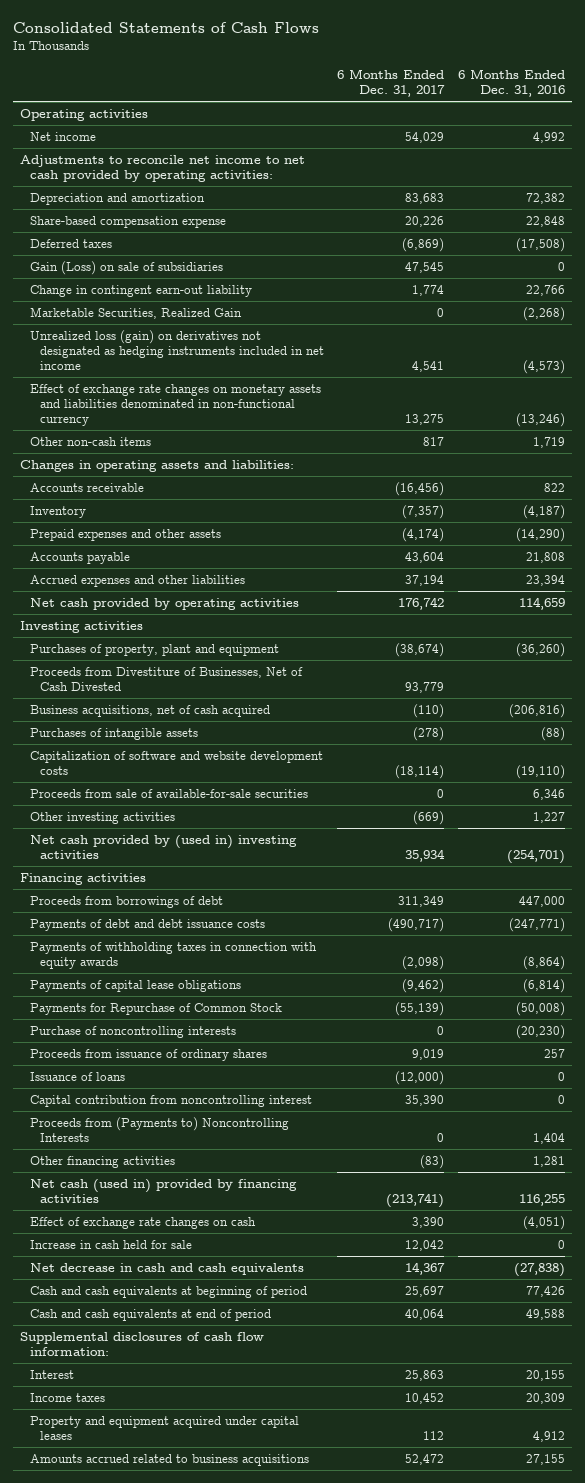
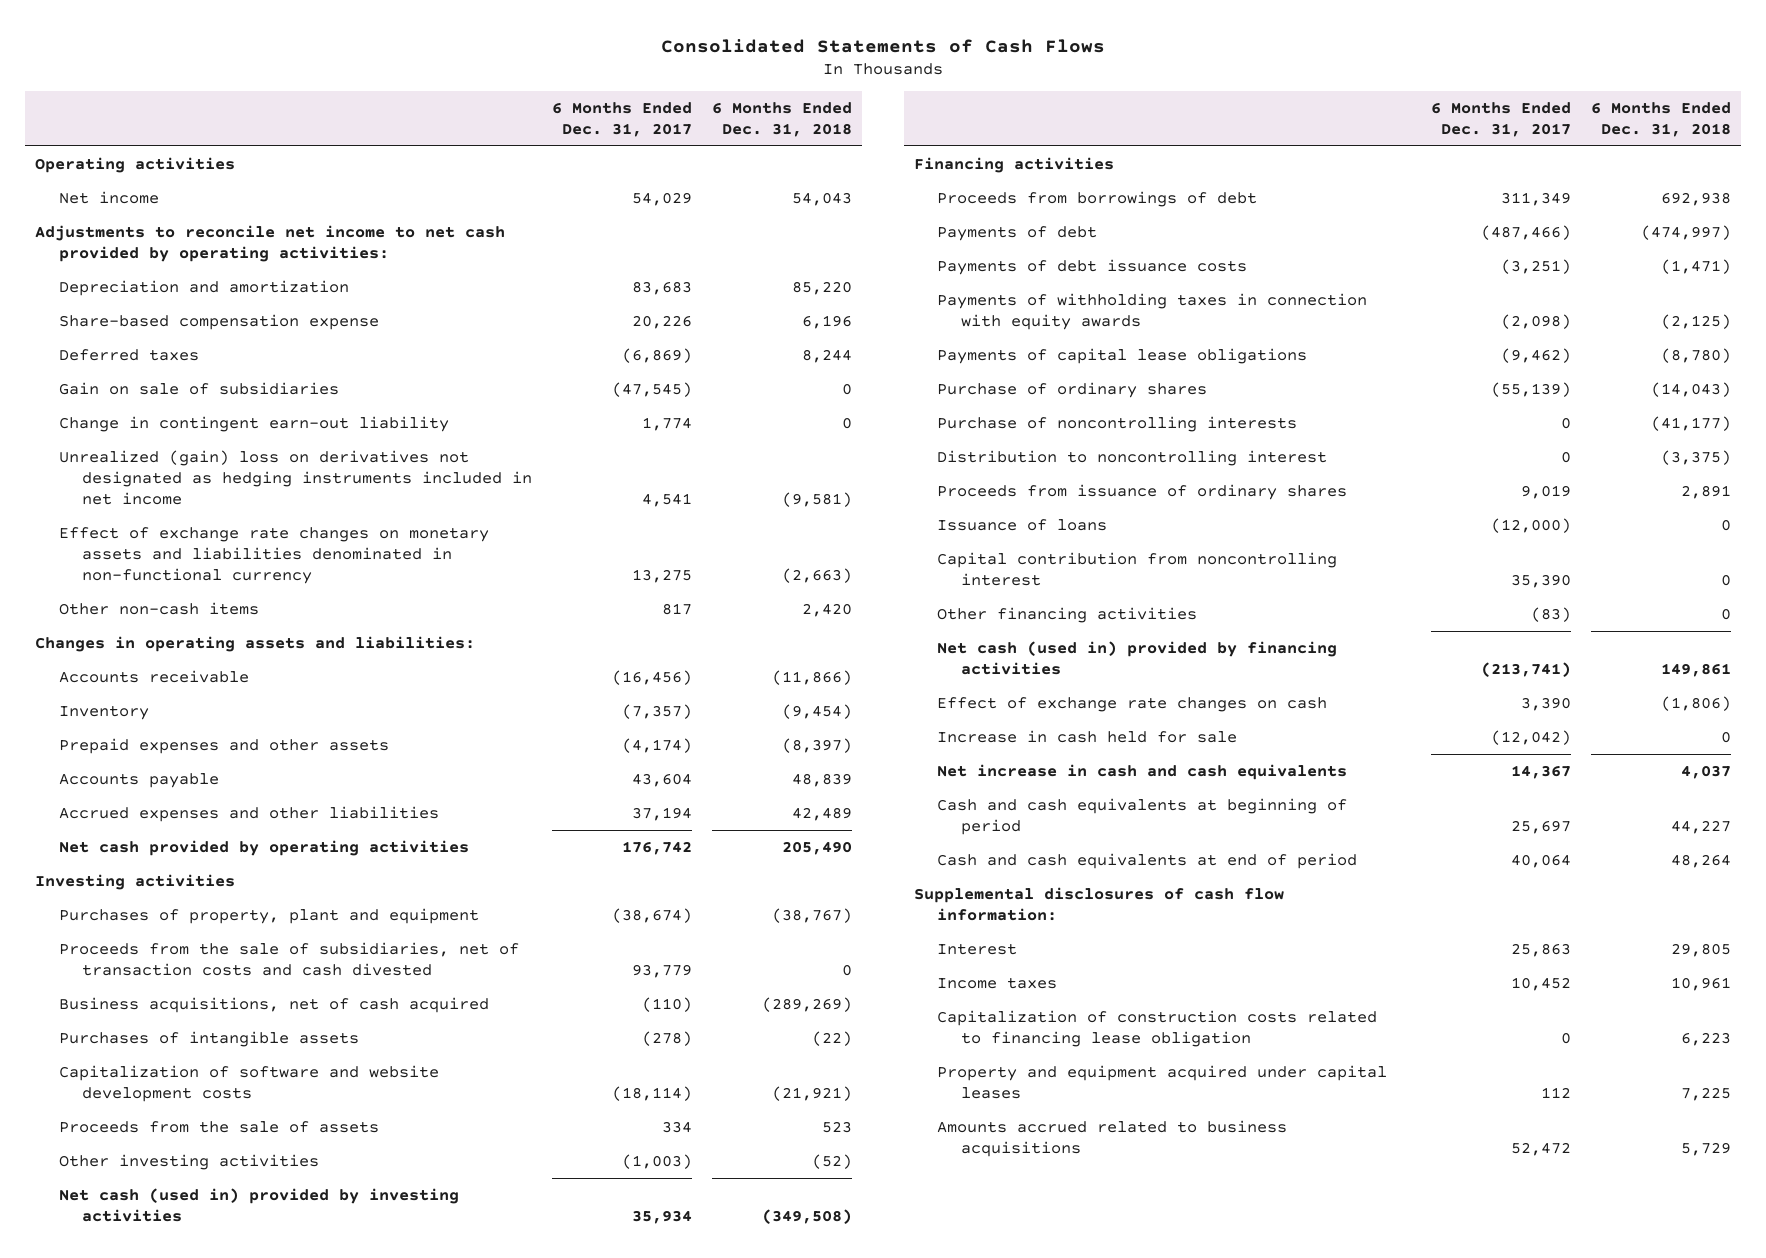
- | 6 Months Ended Dec. 31, 2017 | 6 Months Ended Dec. 31, 2016
+ | 6 Months Ended Dec. 31, 2017 | 6 Months Ended Dec. 31, 2018
- Gain (Loss) on sale of subsidiaries | 47,545 | 0
+ Gain on sale of subsidiaries | (47,545) | 0
- Marketable Securities, Realized Gain | 0 | (2,268)
- Unrealized loss (gain) on derivatives not designated as hedging instruments included in net income | 4,541 | (4,573)
+ Unrealized (gain) loss on derivatives not designated as hedging instruments included in net income | 4,541 | (9,581)
- Proceeds from Divestiture of Businesses, Net of Cash Divested | 93,779 |
+ Proceeds from the sale of subsidiaries, net of transaction costs and cash divested | 93,779 | 0
- Proceeds from sale of available-for-sale securities | 0 | 6,346
- Other investing activities | (669) | 1,227
- Net cash provided by (used in) investing activities | 35,934 | (254,701)
+ Proceeds from the sale of assets | 334 | 523
+ Other investing activities | (1,003) | (52)
+ Net cash (used in) provided by investing activities | 35,934 | (349,508)
- Payments of debt and debt issuance costs | (490,717) | (247,771)
+ Payments of debt | (487,466) | (474,997)
+ Payments of debt issuance costs | (3,251) | (1,471)
- Payments for Repurchase of Common Stock | (55,139) | (50,008)
+ Purchase of ordinary shares | (55,139) | (14,043)
+ Distribution to noncontrolling interest | 0 | (3,375)
- Proceeds from (Payments to) Noncontrolling Interests | 0 | 1,404
- Increase in cash held for sale | 12,042 | 0
- Net decrease in cash and cash equivalents | 14,367 | (27,838)
+ Increase in cash held for sale | (12,042) | 0
+ Net increase in cash and cash equivalents | 14,367 | 4,037
+ Capitalization of construction costs related to financing lease obligation | 0 | 6,223

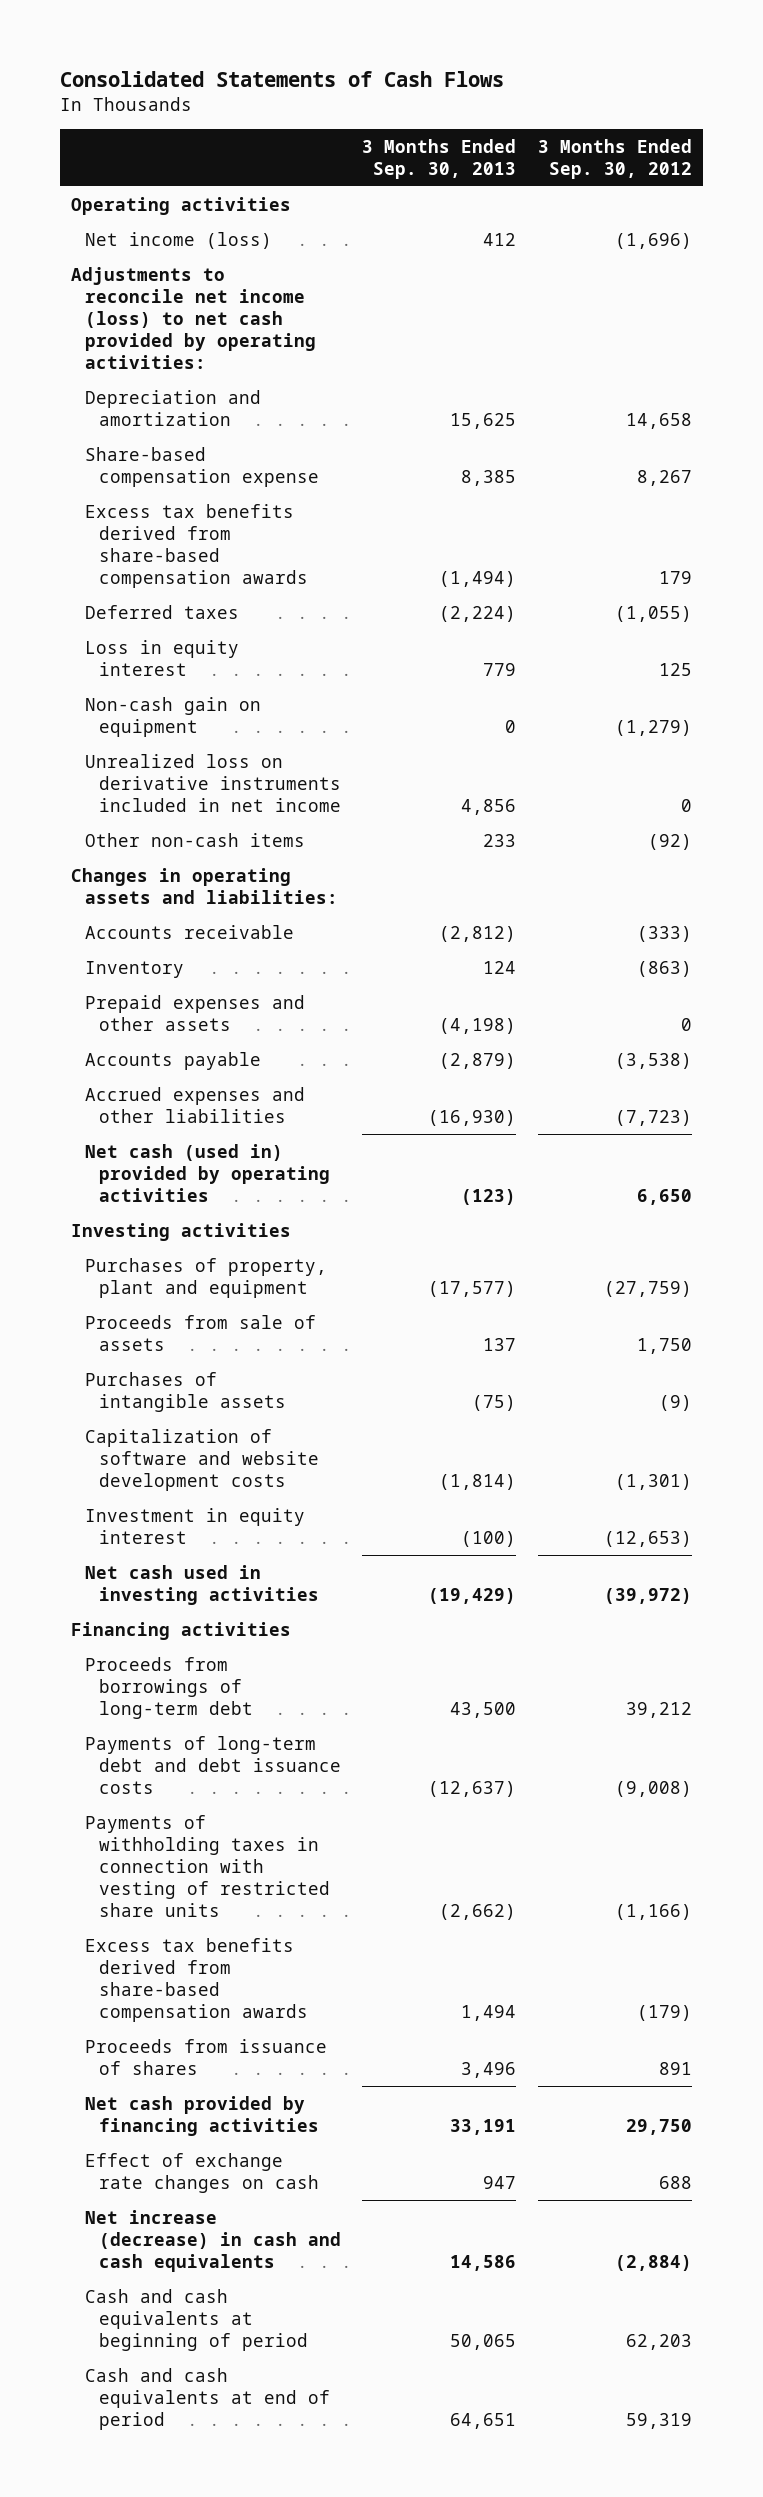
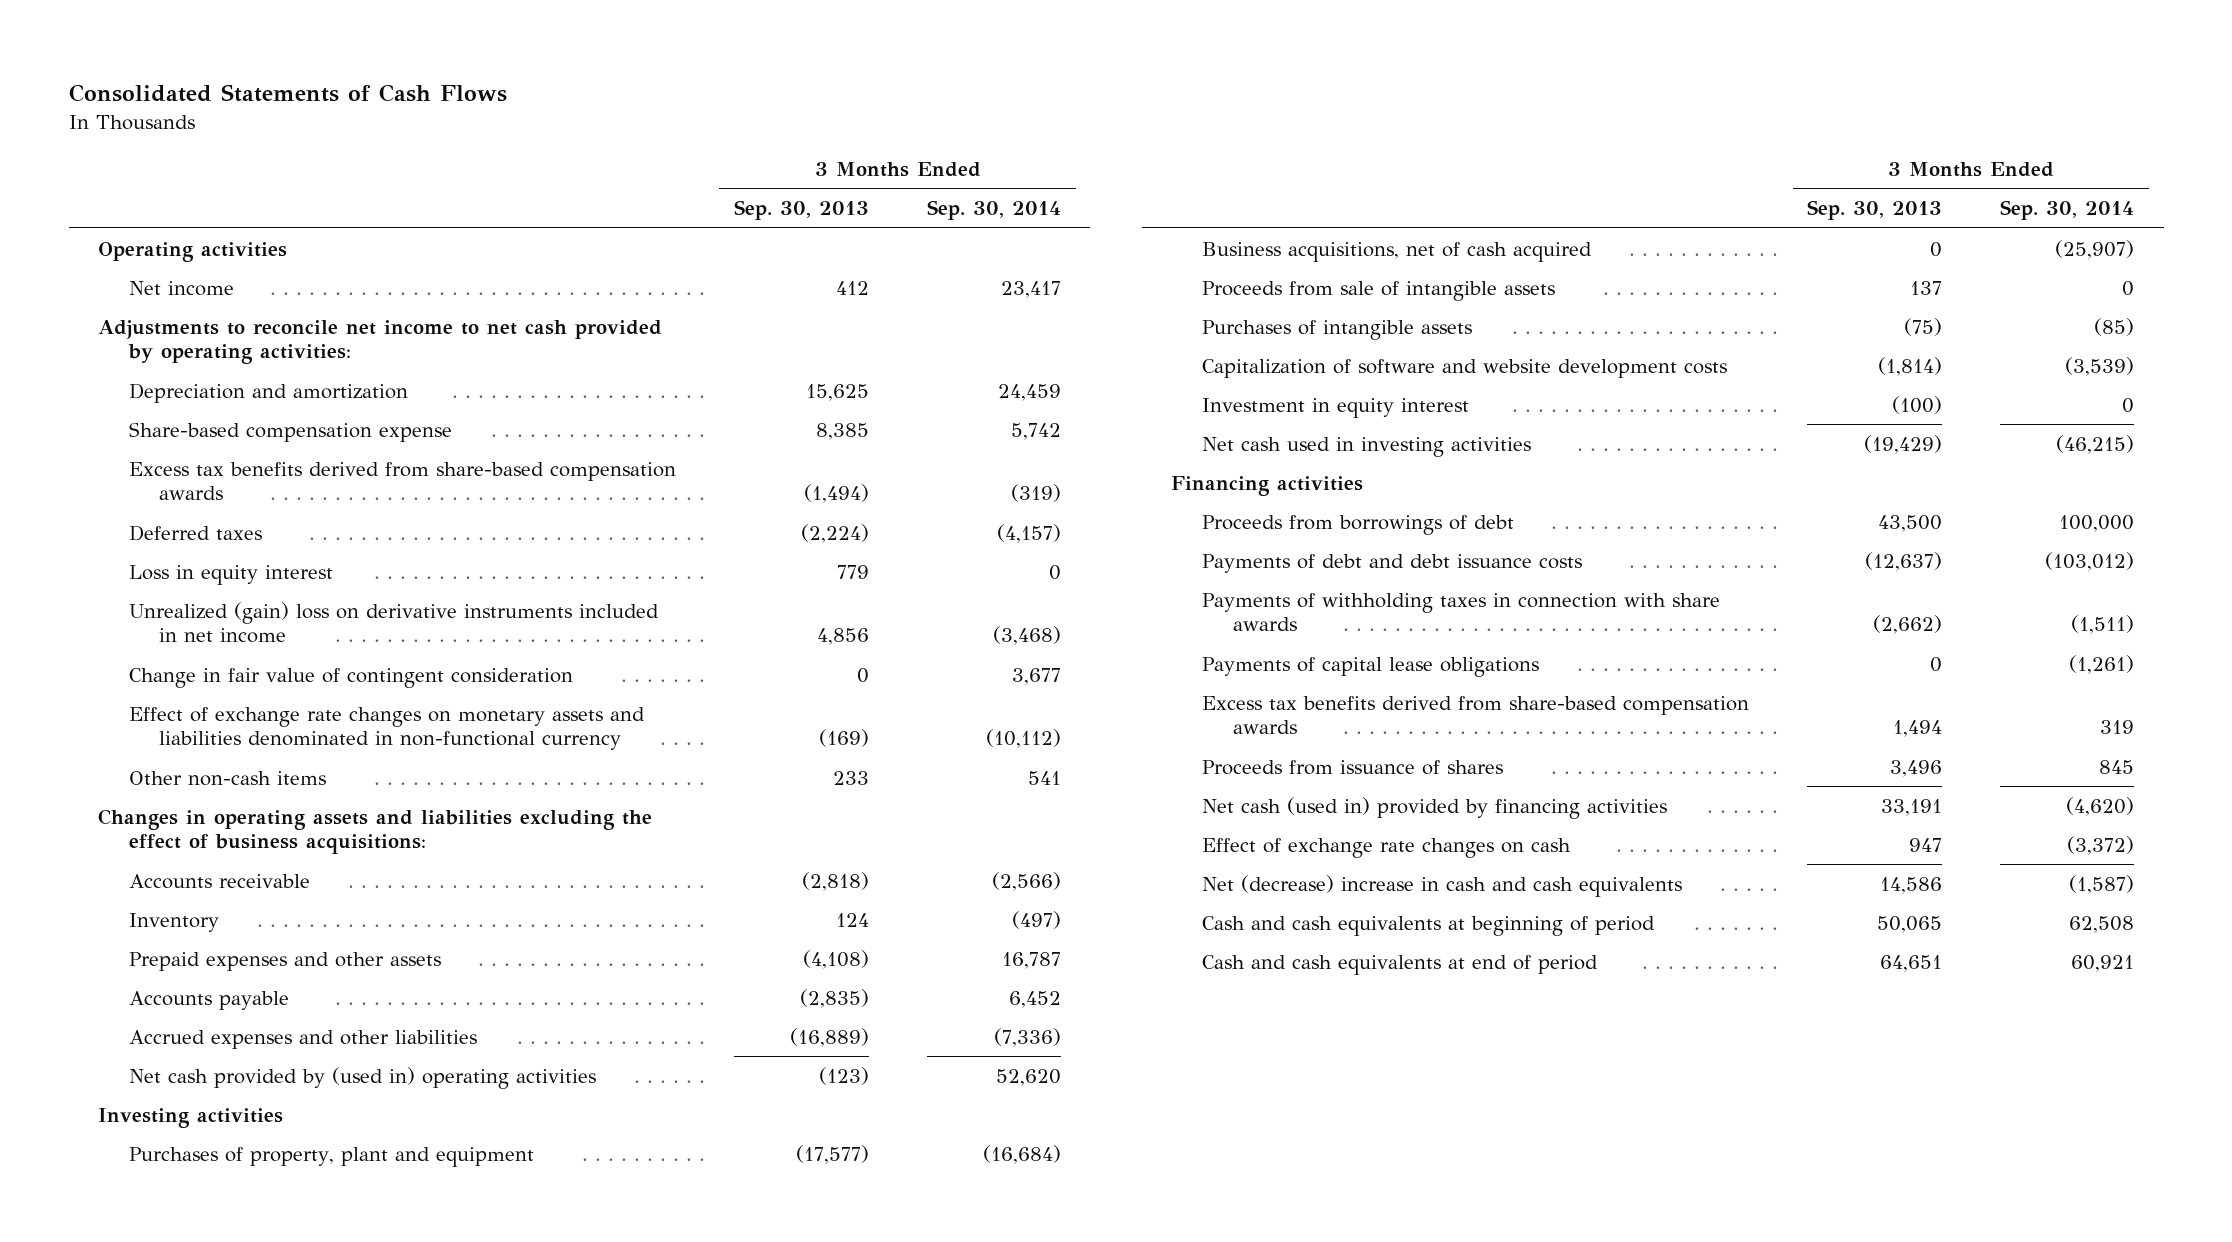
- | 3 Months Ended Sep. 30, 2013 | 3 Months Ended Sep. 30, 2012
+ | 3 Months Ended Sep. 30, 2013 | 3 Months Ended Sep. 30, 2014
- Net income (loss) | 412 | (1,696)
- Adjustments to reconcile net income (loss) to net cash provided by operating activities:
+ Net income | 412 | 23,417
+ Adjustments to reconcile net income to net cash provided by operating activities:
- Non-cash gain on equipment | 0 | (1,279)
- Unrealized loss on derivative instruments included in net income | 4,856 | 0
+ Unrealized (gain) loss on derivative instruments included in net income | 4,856 | (3,468)
+ Change in fair value of contingent consideration | 0 | 3,677
+ Effect of exchange rate changes on monetary assets and liabilities denominated in non-functional currency | (169) | (10,112)
- Changes in operating assets and liabilities:
- Accounts receivable | (2,812) | (333)
+ Changes in operating assets and liabilities excluding the effect of business acquisitions:
+ Accounts receivable | (2,818) | (2,566)
- Prepaid expenses and other assets | (4,198) | 0
- Accounts payable | (2,879) | (3,538)
- Accrued expenses and other liabilities | (16,930) | (7,723)
- Net cash (used in) provided by operating activities | (123) | 6,650
+ Prepaid expenses and other assets | (4,108) | 16,787
+ Accounts payable | (2,835) | 6,452
+ Accrued expenses and other liabilities | (16,889) | (7,336)
+ Net cash provided by (used in) operating activities | (123) | 52,620
- Proceeds from sale of assets | 137 | 1,750
+ Business acquisitions, net of cash acquired | 0 | (25,907)
+ Proceeds from sale of intangible assets | 137 | 0
- Proceeds from borrowings of long-term debt | 43,500 | 39,212
- Payments of long-term debt and debt issuance costs | (12,637) | (9,008)
- Payments of withholding taxes in connection with vesting of restricted share units | (2,662) | (1,166)
+ Proceeds from borrowings of debt | 43,500 | 100,000
+ Payments of debt and debt issuance costs | (12,637) | (103,012)
+ Payments of withholding taxes in connection with share awards | (2,662) | (1,511)
+ Payments of capital lease obligations | 0 | (1,261)
- Net cash provided by financing activities | 33,191 | 29,750
+ Net cash (used in) provided by financing activities | 33,191 | (4,620)
- Net increase (decrease) in cash and cash equivalents | 14,586 | (2,884)
+ Net (decrease) increase in cash and cash equivalents | 14,586 | (1,587)

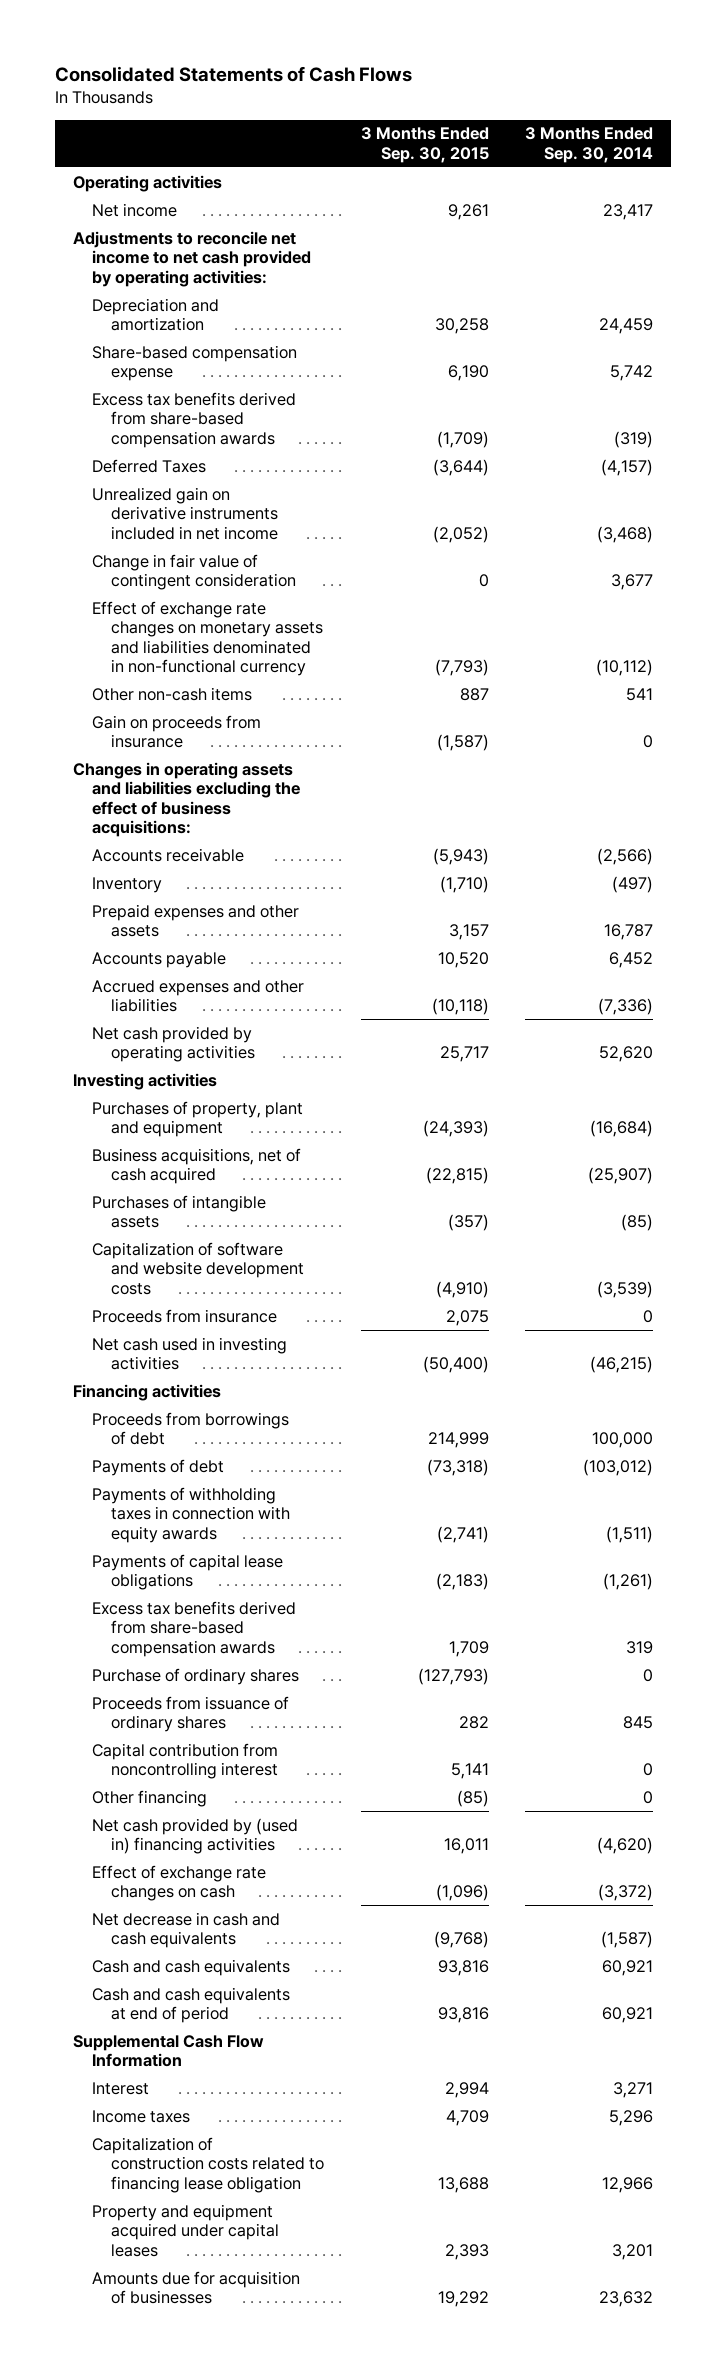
- | 3 Months Ended Sep. 30, 2013 | 3 Months Ended Sep. 30, 2014
+ | 3 Months Ended Sep. 30, 2015 | 3 Months Ended Sep. 30, 2014
- Deferred taxes | (2,224) | (4,157)
- Loss in equity interest | 779 | 0
- Unrealized (gain) loss on derivative instruments included in net income | 4,856 | (3,468)
+ Deferred Taxes | (3,644) | (4,157)
+ Unrealized gain on derivative instruments included in net income | (2,052) | (3,468)
+ Gain on proceeds from insurance | (1,587) | 0
- Net cash provided by (used in) operating activities | (123) | 52,620
+ Net cash provided by operating activities | 25,717 | 52,620
- Proceeds from sale of intangible assets | 137 | 0
- Investment in equity interest | (100) | 0
+ Proceeds from insurance | 2,075 | 0
- Payments of debt and debt issuance costs | (12,637) | (103,012)
- Payments of withholding taxes in connection with share awards | (2,662) | (1,511)
+ Payments of debt | (73,318) | (103,012)
+ Payments of withholding taxes in connection with equity awards | (2,741) | (1,511)
- Proceeds from issuance of shares | 3,496 | 845
- Net cash (used in) provided by financing activities | 33,191 | (4,620)
+ Purchase of ordinary shares | (127,793) | 0
+ Proceeds from issuance of ordinary shares | 282 | 845
+ Capital contribution from noncontrolling interest | 5,141 | 0
+ Other financing | (85) | 0
+ Net cash provided by (used in) financing activities | 16,011 | (4,620)
- Net (decrease) increase in cash and cash equivalents | 14,586 | (1,587)
- Cash and cash equivalents at beginning of period | 50,065 | 62,508
+ Net decrease in cash and cash equivalents | (9,768) | (1,587)
+ Cash and cash equivalents | 93,816 | 60,921
+ Supplemental Cash Flow Information
+ Interest | 2,994 | 3,271
+ Income taxes | 4,709 | 5,296
+ Capitalization of construction costs related to financing lease obligation | 13,688 | 12,966
+ Property and equipment acquired under capital leases | 2,393 | 3,201
+ Amounts due for acquisition of businesses | 19,292 | 23,632

